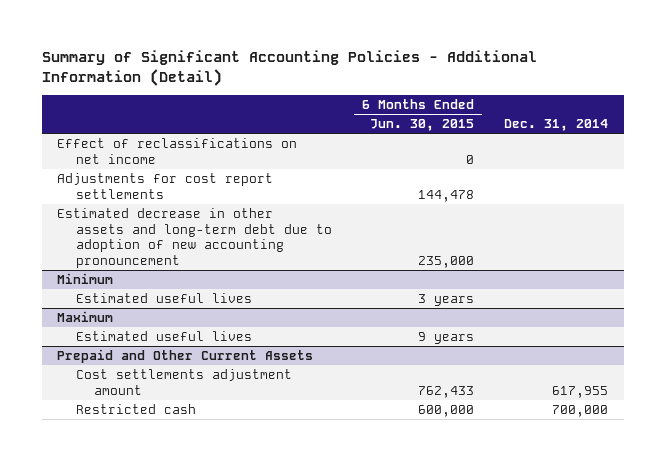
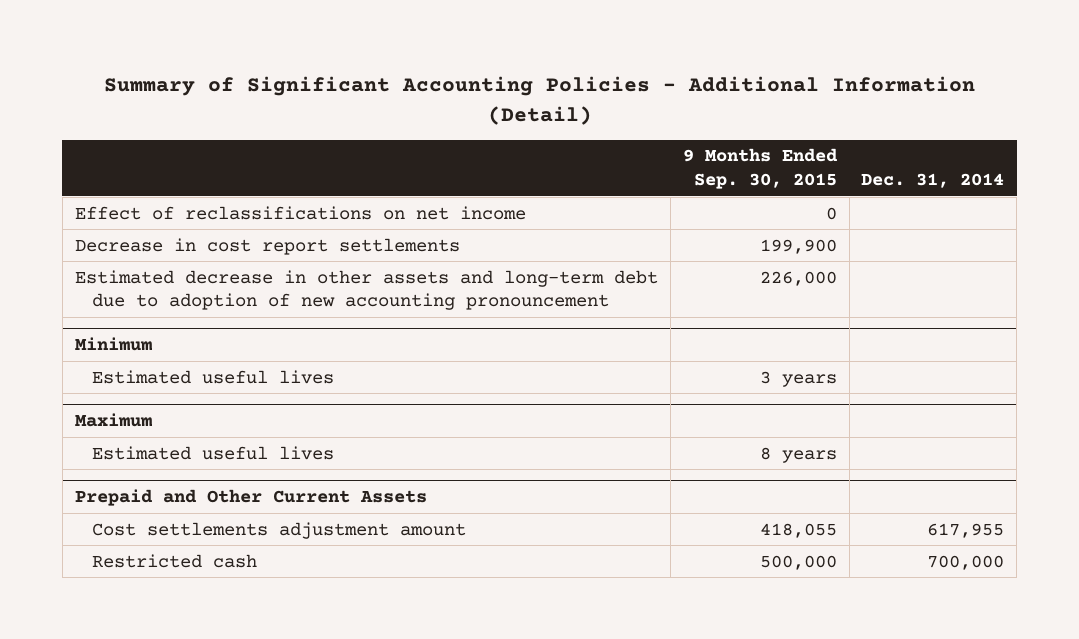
- | 6 Months Ended Jun. 30, 2015 | Dec. 31, 2014
+ | 9 Months Ended Sep. 30, 2015 | Dec. 31, 2014
- Adjustments for cost report settlements | 144,478 |
+ Decrease in cost report settlements | 199,900 |

